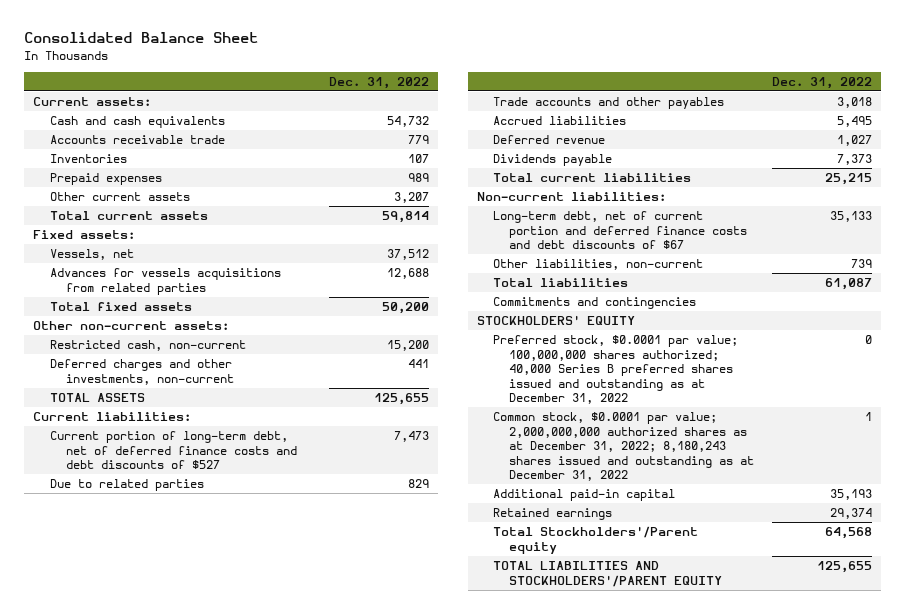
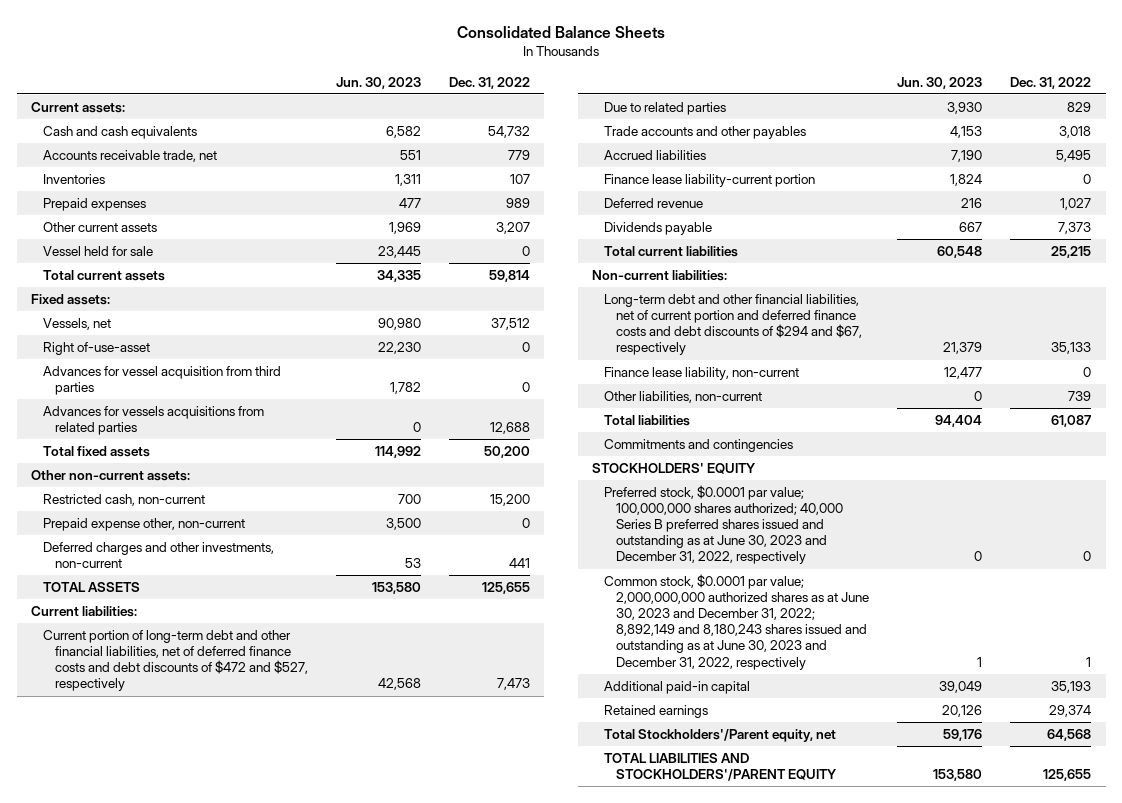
- Consolidated Balance Sheet
+ Consolidated Balance Sheets
- | Dec. 31, 2022
+ | Jun. 30, 2023 | Dec. 31, 2022
- Accounts receivable trade | 779
+ Accounts receivable trade, net | 551 | 779
+ Vessel held for sale | 23,445 | 0
+ Right of-use-asset | 22,230 | 0
+ Advances for vessel acquisition from third parties | 1,782 | 0
+ Prepaid expense other, non-current | 3,500 | 0
- Current portion of long-term debt, net of deferred finance costs and debt discounts of $527 | 7,473
+ Current portion of long-term debt and other financial liabilities, net of deferred finance costs and debt discounts of $472 and $527, respectively | 42,568 | 7,473
+ Finance lease liability-current portion | 1,824 | 0
- Long-term debt, net of current portion and deferred finance costs and debt discounts of $67 | 35,133
+ Long-term debt and other financial liabilities, net of current portion and deferred finance costs and debt discounts of $294 and $67, respectively | 21,379 | 35,133
+ Finance lease liability, non-current | 12,477 | 0
- Preferred stock, $0.0001 par value; 100,000,000 shares authorized; 40,000 Series B preferred shares issued and outstanding as at December 31, 2022 | 0
- Common stock, $0.0001 par value; 2,000,000,000 authorized shares as at December 31, 2022; 8,180,243 shares issued and outstanding as at December 31, 2022 | 1
+ Preferred stock, $0.0001 par value; 100,000,000 shares authorized; 40,000 Series B preferred shares issued and outstanding as at June 30, 2023 and December 31, 2022, respectively | 0 | 0
+ Common stock, $0.0001 par value; 2,000,000,000 authorized shares as at June 30, 2023 and December 31, 2022; 8,892,149 and 8,180,243 shares issued and outstanding as at June 30, 2023 and December 31, 2022, respectively | 1 | 1
- Total Stockholders'/Parent equity | 64,568
+ Total Stockholders'/Parent equity, net | 59,176 | 64,568

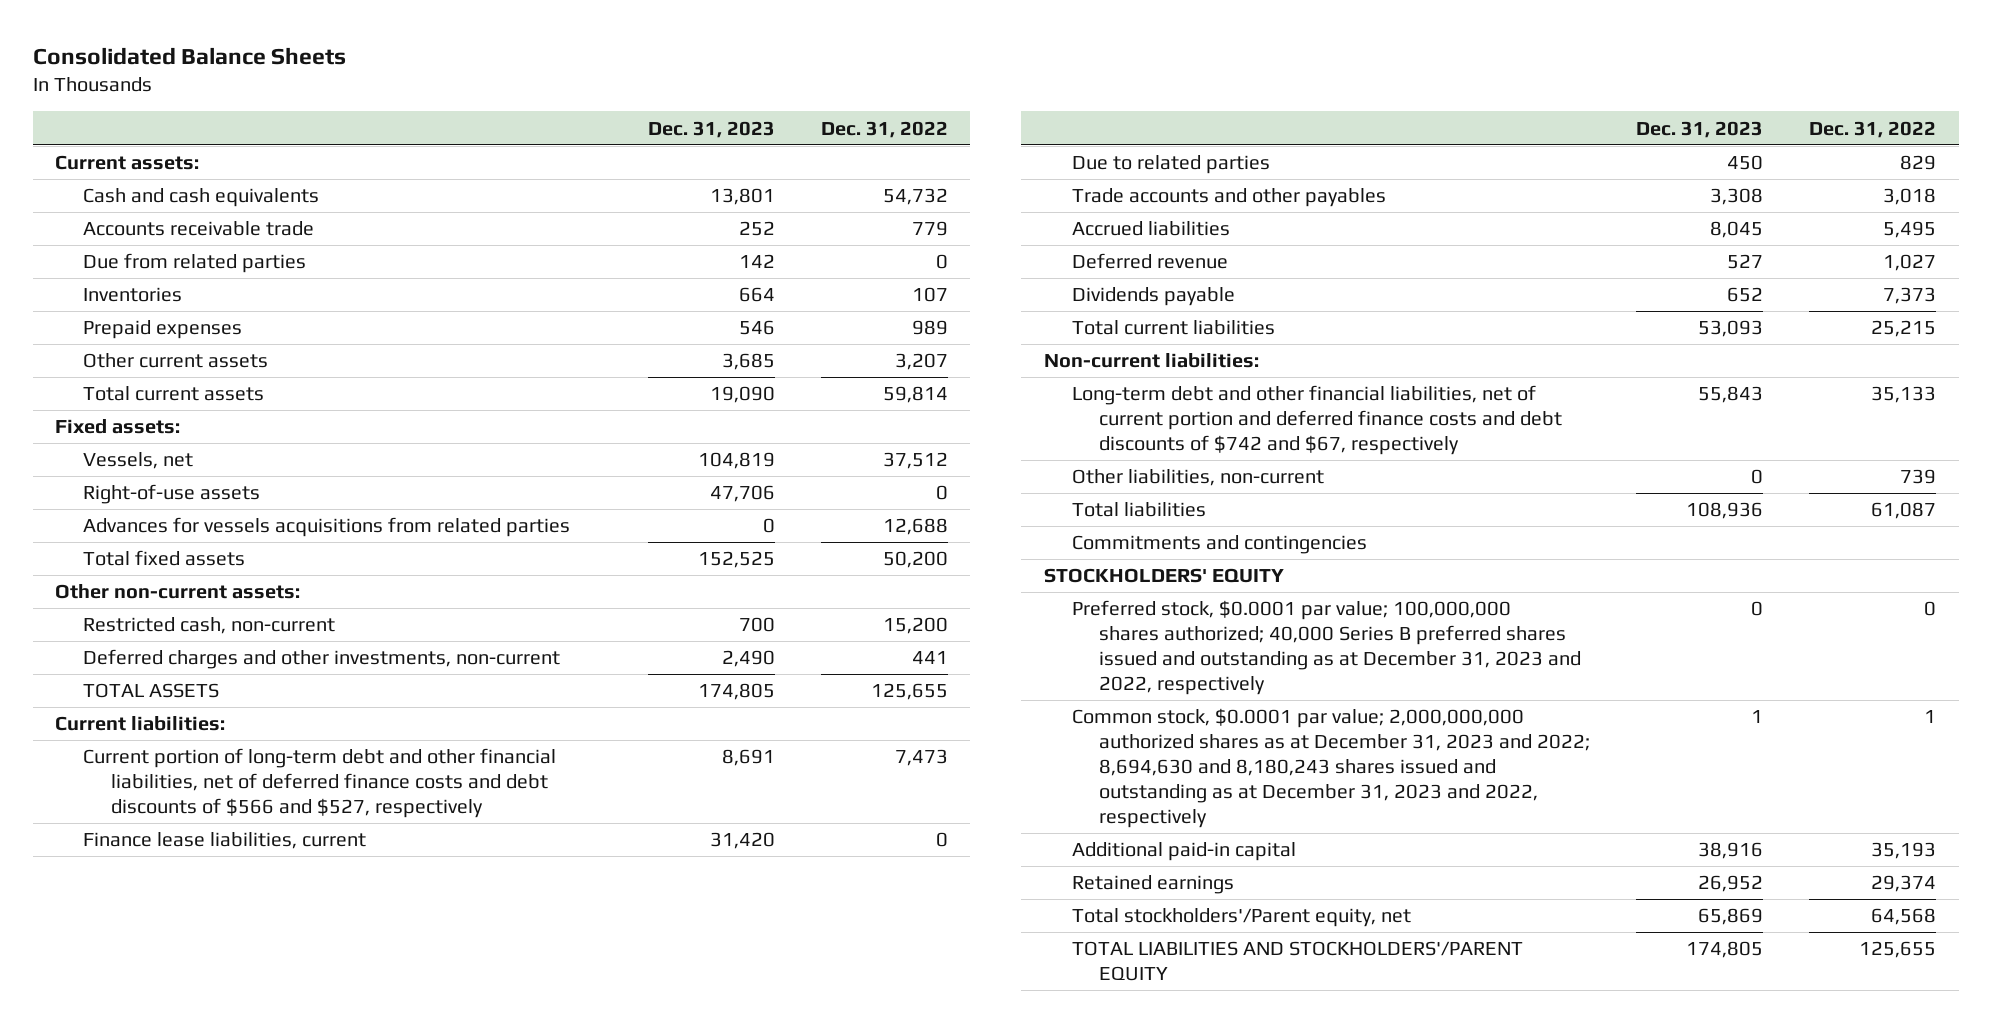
- | Jun. 30, 2023 | Dec. 31, 2022
+ | Dec. 31, 2023 | Dec. 31, 2022
- Accounts receivable trade, net | 551 | 779
+ Accounts receivable trade | 252 | 779
+ Due from related parties | 142 | 0
- Vessel held for sale | 23,445 | 0
- Right of-use-asset | 22,230 | 0
- Advances for vessel acquisition from third parties | 1,782 | 0
+ Right-of-use assets | 47,706 | 0
- Prepaid expense other, non-current | 3,500 | 0
- Current portion of long-term debt and other financial liabilities, net of deferred finance costs and debt discounts of $472 and $527, respectively | 42,568 | 7,473
+ Current portion of long-term debt and other financial liabilities, net of deferred finance costs and debt discounts of $566 and $527, respectively | 8,691 | 7,473
+ Finance lease liabilities, current | 31,420 | 0
- Finance lease liability-current portion | 1,824 | 0
- Long-term debt and other financial liabilities, net of current portion and deferred finance costs and debt discounts of $294 and $67, respectively | 21,379 | 35,133
- Finance lease liability, non-current | 12,477 | 0
+ Long-term debt and other financial liabilities, net of current portion and deferred finance costs and debt discounts of $742 and $67, respectively | 55,843 | 35,133
- Preferred stock, $0.0001 par value; 100,000,000 shares authorized; 40,000 Series B preferred shares issued and outstanding as at June 30, 2023 and December 31, 2022, respectively | 0 | 0
- Common stock, $0.0001 par value; 2,000,000,000 authorized shares as at June 30, 2023 and December 31, 2022; 8,892,149 and 8,180,243 shares issued and outstanding as at June 30, 2023 and December 31, 2022, respectively | 1 | 1
+ Preferred stock, $0.0001 par value; 100,000,000 shares authorized; 40,000 Series B preferred shares issued and outstanding as at December 31, 2023 and 2022, respectively | 0 | 0
+ Common stock, $0.0001 par value; 2,000,000,000 authorized shares as at December 31, 2023 and 2022; 8,694,630 and 8,180,243 shares issued and outstanding as at December 31, 2023 and 2022, respectively | 1 | 1
- Total Stockholders'/Parent equity, net | 59,176 | 64,568
+ Total stockholders'/Parent equity, net | 65,869 | 64,568

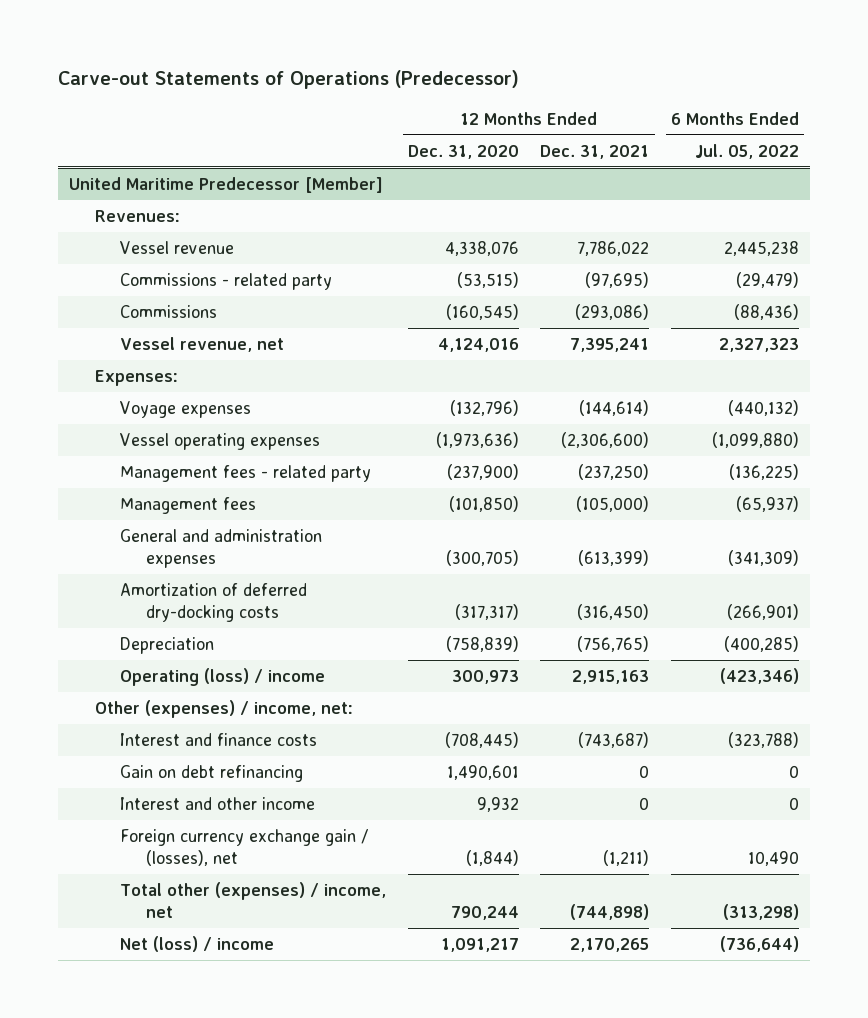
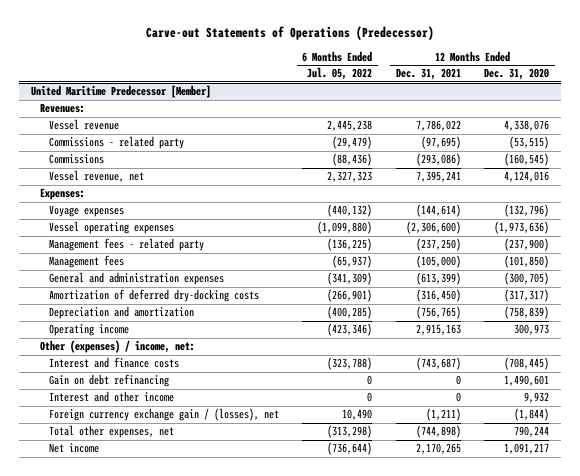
- | 12 Months Ended Dec. 31, 2020 | 12 Months Ended Dec. 31, 2021 | 6 Months Ended Jul. 05, 2022
+ | 6 Months Ended Jul. 05, 2022 | 12 Months Ended Dec. 31, 2021 | 12 Months Ended Dec. 31, 2020
@ United Maritime Predecessor [Member]
- Depreciation | (758,839) | (756,765) | (400,285)
- Operating (loss) / income | 300,973 | 2,915,163 | (423,346)
+ Depreciation and amortization | (400,285) | (756,765) | (758,839)
+ Operating income | (423,346) | 2,915,163 | 300,973
- Total other (expenses) / income, net | 790,244 | (744,898) | (313,298)
- Net (loss) / income | 1,091,217 | 2,170,265 | (736,644)
+ Total other expenses, net | (313,298) | (744,898) | 790,244
+ Net income | (736,644) | 2,170,265 | 1,091,217

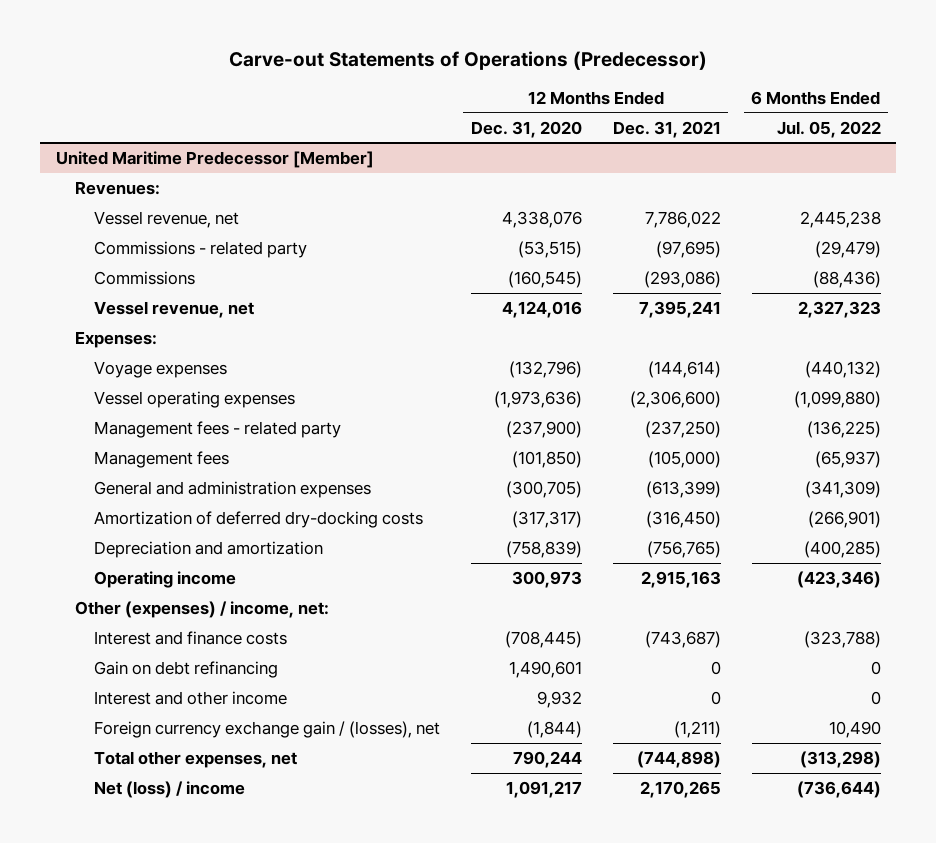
- | 6 Months Ended Jul. 05, 2022 | 12 Months Ended Dec. 31, 2021 | 12 Months Ended Dec. 31, 2020
+ | 12 Months Ended Dec. 31, 2020 | 12 Months Ended Dec. 31, 2021 | 6 Months Ended Jul. 05, 2022
@ United Maritime Predecessor [Member]
- Vessel revenue | 2,445,238 | 7,786,022 | 4,338,076
+ Vessel revenue, net | 4,338,076 | 7,786,022 | 2,445,238
- Net income | (736,644) | 2,170,265 | 1,091,217
+ Net (loss) / income | 1,091,217 | 2,170,265 | (736,644)

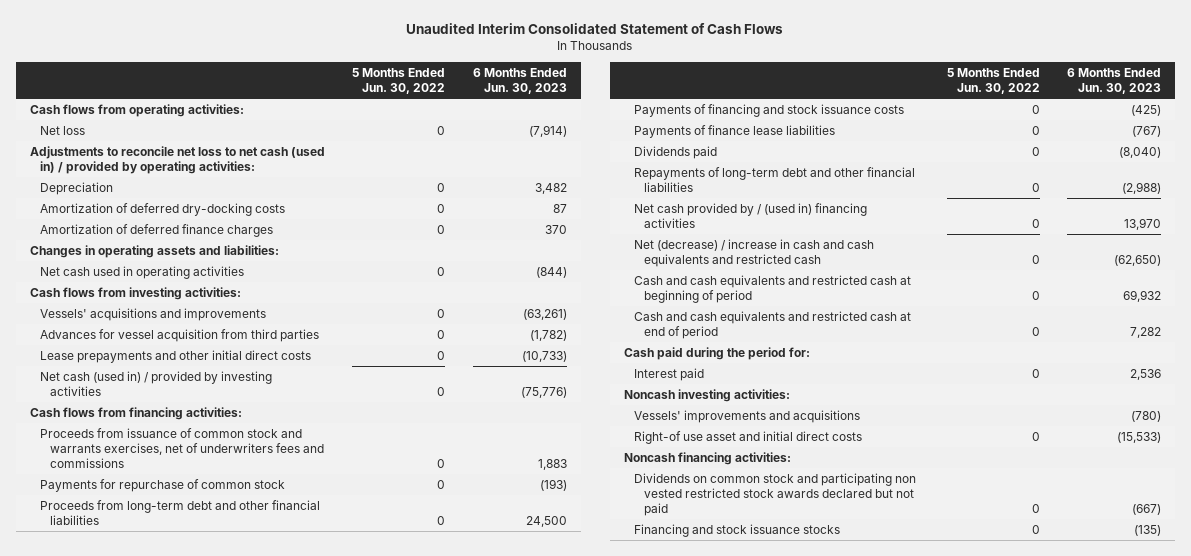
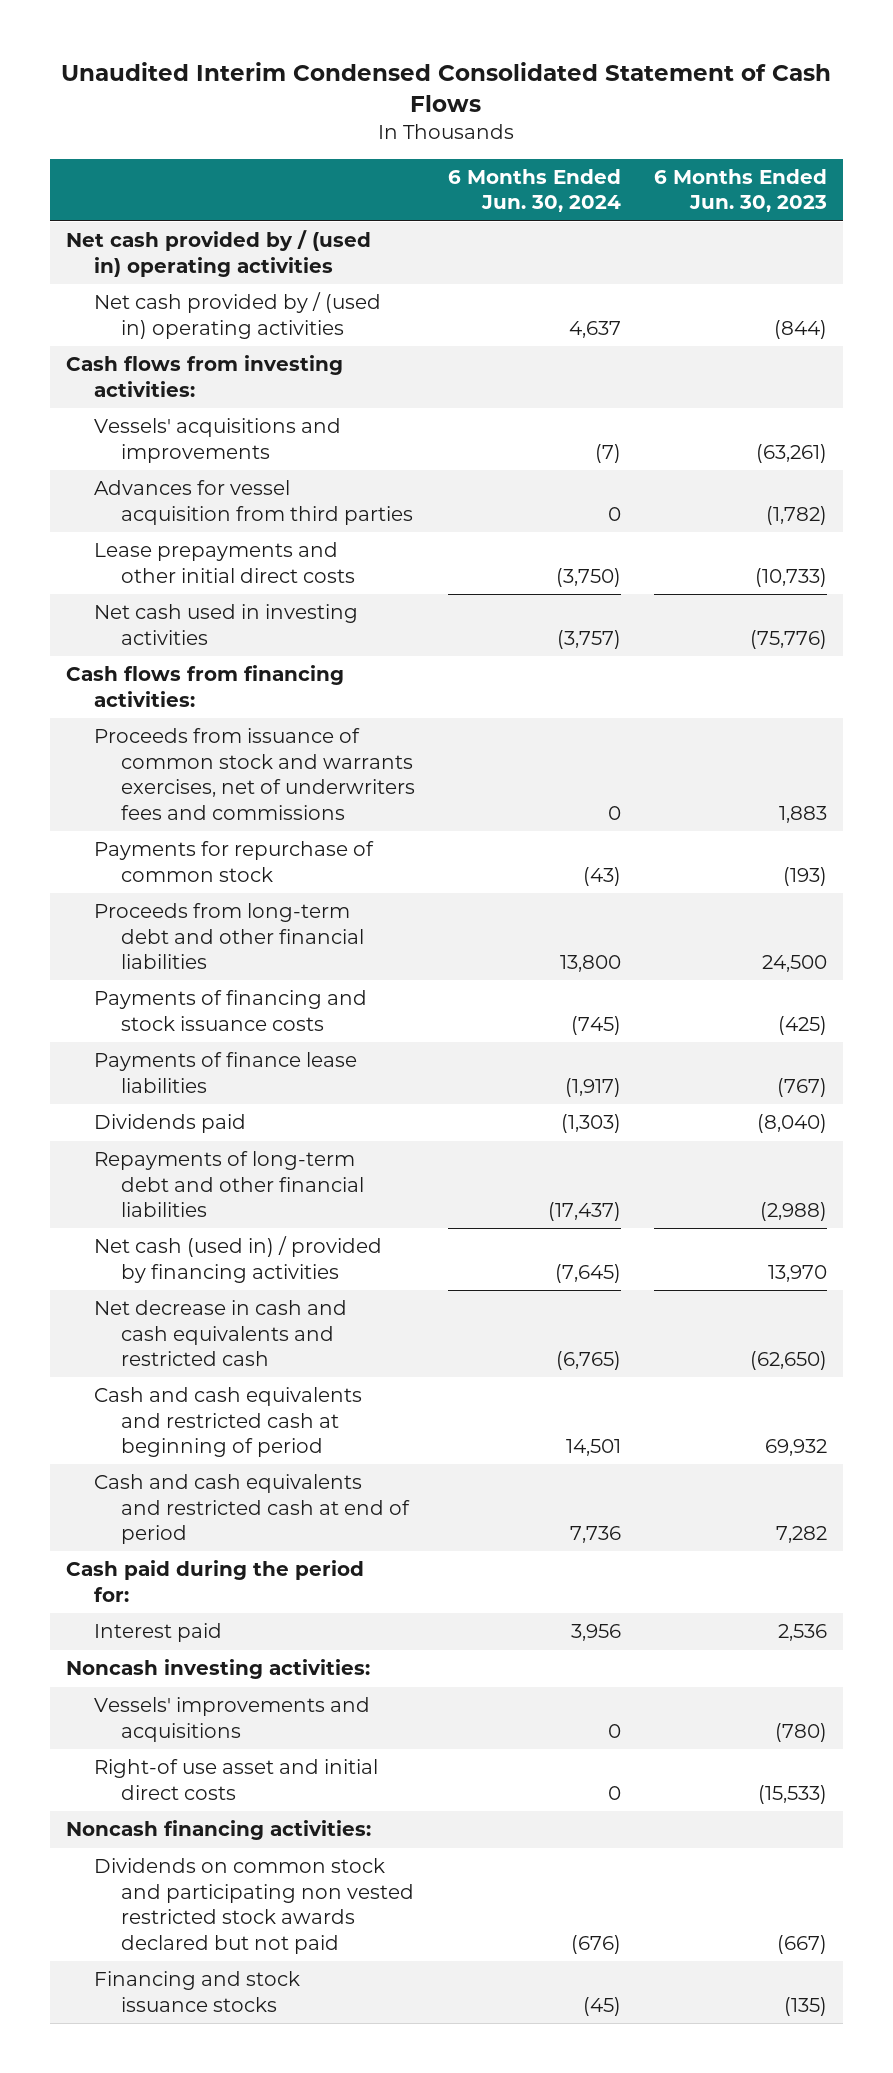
- Unaudited Interim Consolidated Statement of Cash Flows
+ Unaudited Interim Condensed Consolidated Statement of Cash Flows
- | 5 Months Ended Jun. 30, 2022 | 6 Months Ended Jun. 30, 2023
+ | 6 Months Ended Jun. 30, 2024 | 6 Months Ended Jun. 30, 2023
- Cash flows from operating activities:
- Net loss | 0 | (7,914)
- Adjustments to reconcile net loss to net cash (used in) / provided by operating activities:
- Depreciation | 0 | 3,482
- Amortization of deferred dry-docking costs | 0 | 87
- Amortization of deferred finance charges | 0 | 370
- Changes in operating assets and liabilities:
- Net cash used in operating activities | 0 | (844)
+ Net cash provided by / (used in) operating activities
+ Net cash provided by / (used in) operating activities | 4,637 | (844)
- Net cash (used in) / provided by investing activities | 0 | (75,776)
+ Net cash used in investing activities | (3,757) | (75,776)
- Net cash provided by / (used in) financing activities | 0 | 13,970
- Net (decrease) / increase in cash and cash equivalents and restricted cash | 0 | (62,650)
+ Net cash (used in) / provided by financing activities | (7,645) | 13,970
+ Net decrease in cash and cash equivalents and restricted cash | (6,765) | (62,650)

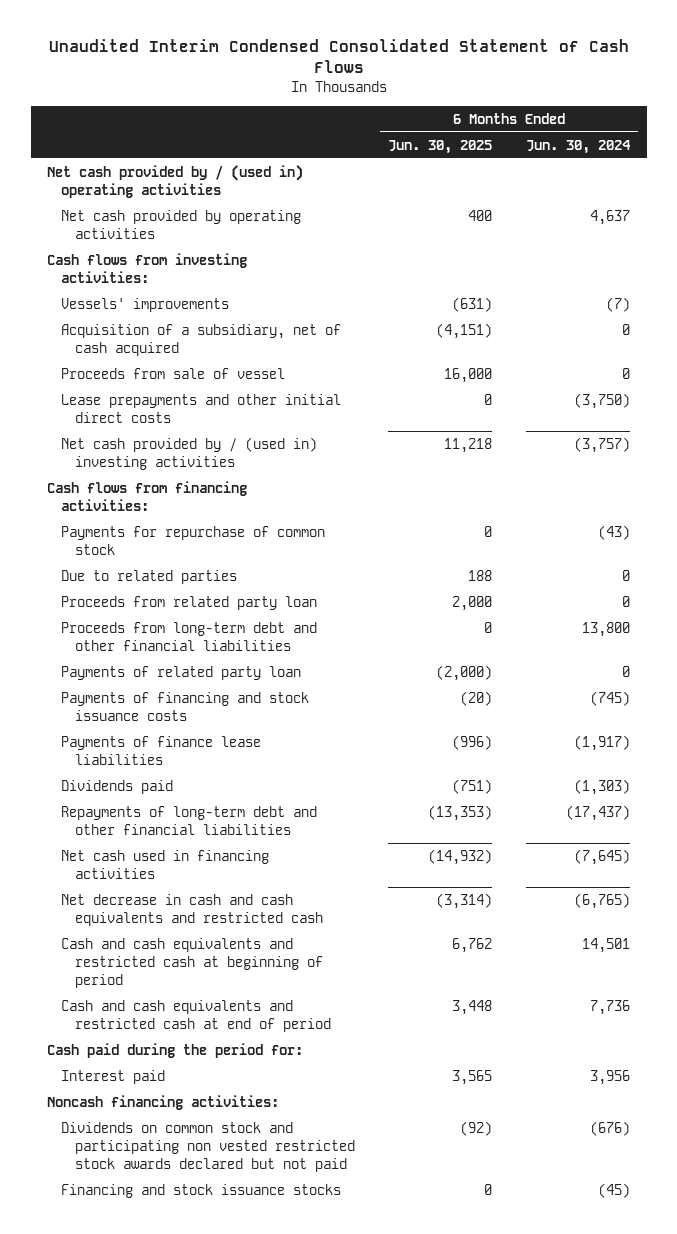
- | 6 Months Ended Jun. 30, 2024 | 6 Months Ended Jun. 30, 2023
+ | 6 Months Ended Jun. 30, 2025 | 6 Months Ended Jun. 30, 2024
- Net cash provided by / (used in) operating activities | 4,637 | (844)
+ Net cash provided by operating activities | 400 | 4,637
- Vessels' acquisitions and improvements | (7) | (63,261)
- Advances for vessel acquisition from third parties | 0 | (1,782)
+ Vessels' improvements | (631) | (7)
+ Acquisition of a subsidiary, net of cash acquired | (4,151) | 0
+ Proceeds from sale of vessel | 16,000 | 0
- Net cash used in investing activities | (3,757) | (75,776)
+ Net cash provided by / (used in) investing activities | 11,218 | (3,757)
- Proceeds from issuance of common stock and warrants exercises, net of underwriters fees and commissions | 0 | 1,883
+ Due to related parties | 188 | 0
+ Proceeds from related party loan | 2,000 | 0
+ Payments of related party loan | (2,000) | 0
- Net cash (used in) / provided by financing activities | (7,645) | 13,970
+ Net cash used in financing activities | (14,932) | (7,645)
- Noncash investing activities:
- Vessels' improvements and acquisitions | 0 | (780)
- Right-of use asset and initial direct costs | 0 | (15,533)

